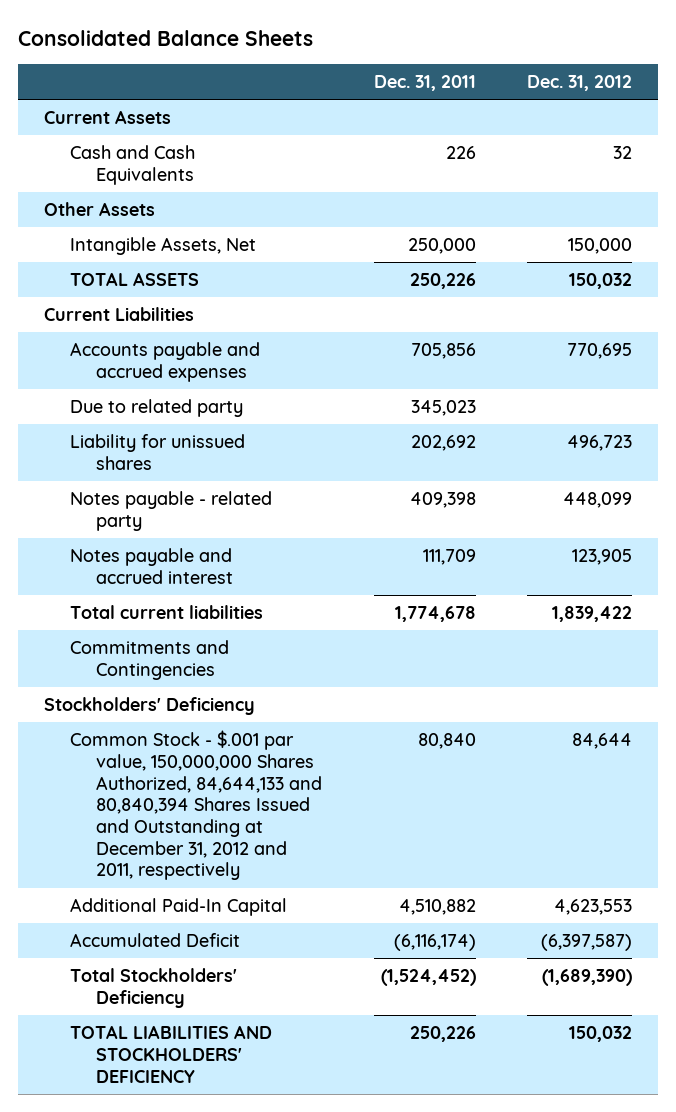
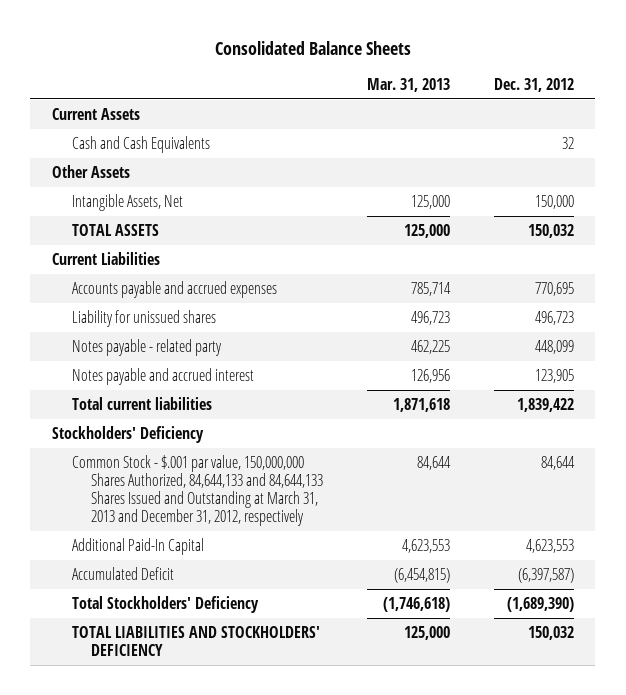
- | Dec. 31, 2011 | Dec. 31, 2012
+ | Mar. 31, 2013 | Dec. 31, 2012
- Due to related party | 345,023 |
- Commitments and Contingencies
- Common Stock - $.001 par value, 150,000,000 Shares Authorized, 84,644,133 and 80,840,394 Shares Issued and Outstanding at December 31, 2012 and 2011, respectively | 80,840 | 84,644
+ Common Stock - $.001 par value, 150,000,000 Shares Authorized, 84,644,133 and 84,644,133 Shares Issued and Outstanding at March 31, 2013 and December 31, 2012, respectively | 84,644 | 84,644

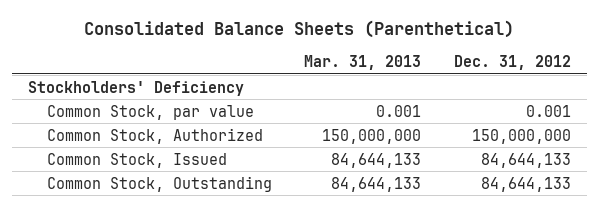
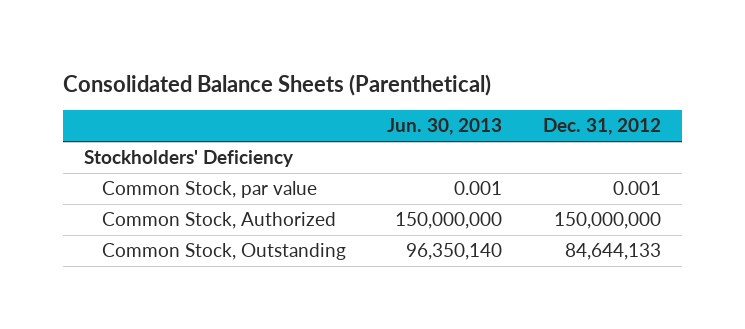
- | Mar. 31, 2013 | Dec. 31, 2012
+ | Jun. 30, 2013 | Dec. 31, 2012
- Common Stock, Issued | 84,644,133 | 84,644,133

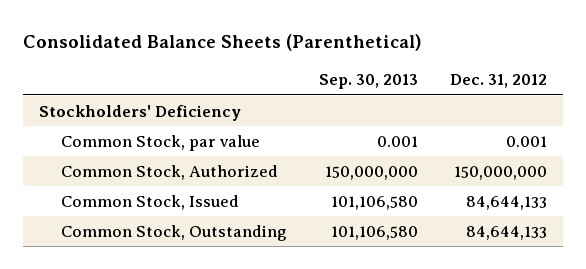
- | Jun. 30, 2013 | Dec. 31, 2012
+ | Sep. 30, 2013 | Dec. 31, 2012
+ Common Stock, Issued | 101,106,580 | 84,644,133

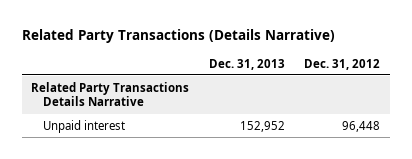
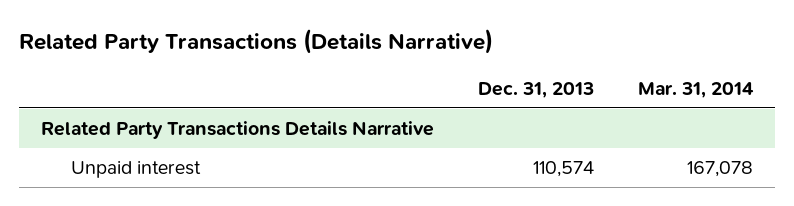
- | Dec. 31, 2013 | Dec. 31, 2012
+ | Dec. 31, 2013 | Mar. 31, 2014
- Unpaid interest | 152,952 | 96,448
+ Unpaid interest | 110,574 | 167,078

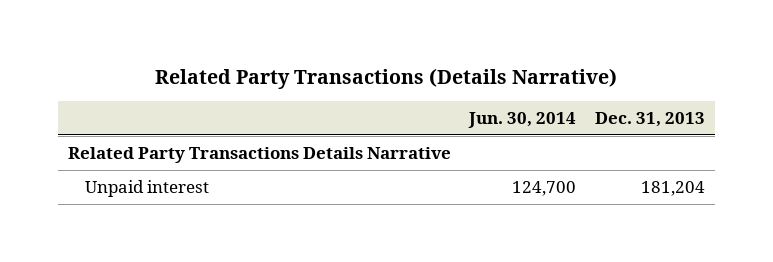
- | Dec. 31, 2013 | Mar. 31, 2014
+ | Jun. 30, 2014 | Dec. 31, 2013
- Unpaid interest | 110,574 | 167,078
+ Unpaid interest | 124,700 | 181,204

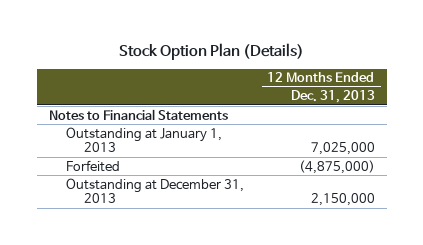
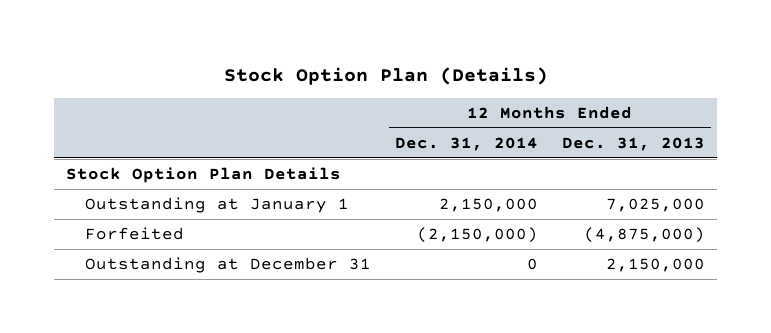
- | 12 Months Ended Dec. 31, 2013
+ | 12 Months Ended Dec. 31, 2014 | 12 Months Ended Dec. 31, 2013
- Notes to Financial Statements
- Outstanding at January 1, 2013 | 7,025,000
+ Stock Option Plan Details
+ Outstanding at January 1 | 2,150,000 | 7,025,000
- Outstanding at December 31, 2013 | 2,150,000
+ Outstanding at December 31 | 0 | 2,150,000

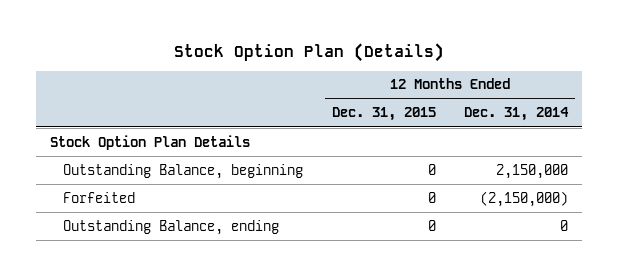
- | 12 Months Ended Dec. 31, 2014 | 12 Months Ended Dec. 31, 2013
+ | 12 Months Ended Dec. 31, 2015 | 12 Months Ended Dec. 31, 2014
- Outstanding at January 1 | 2,150,000 | 7,025,000
+ Outstanding Balance, beginning | 0 | 2,150,000
- Outstanding at December 31 | 0 | 2,150,000
+ Outstanding Balance, ending | 0 | 0

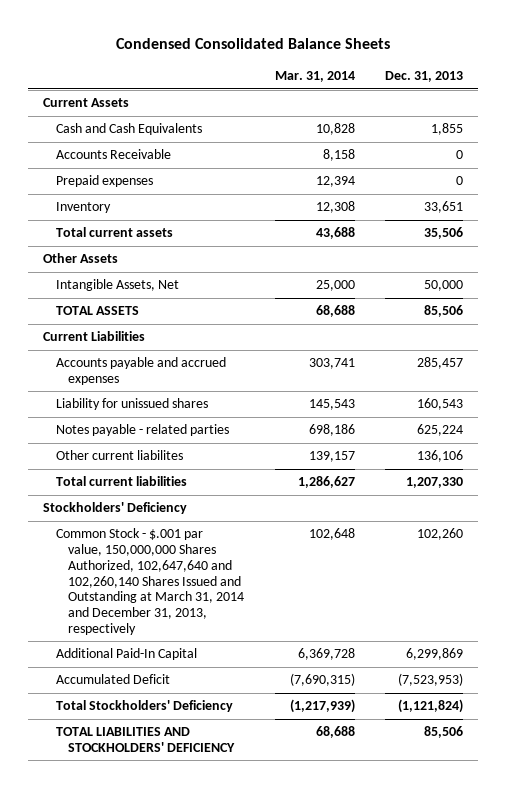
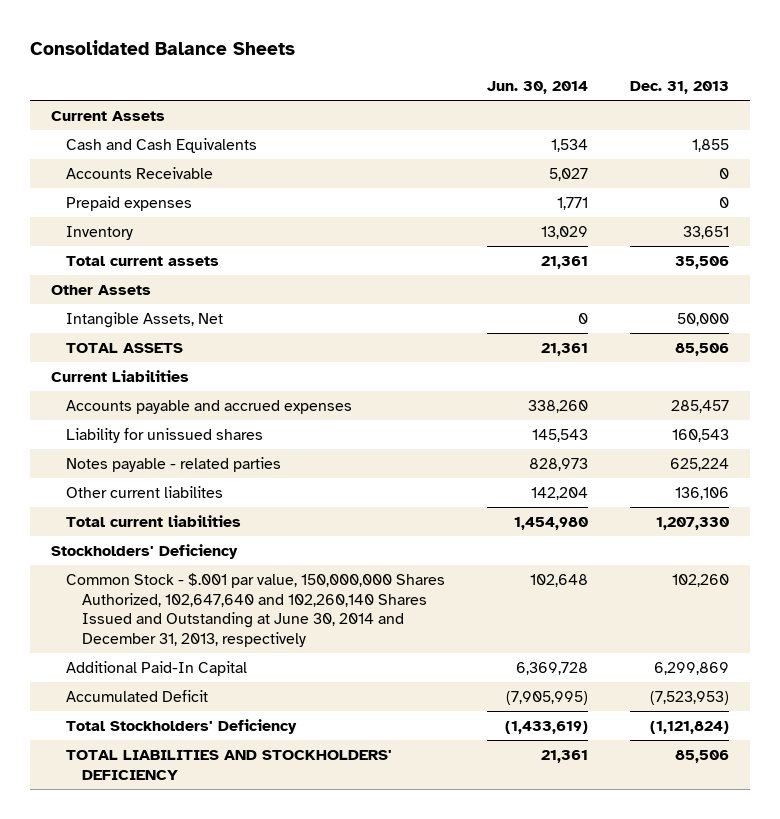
- Condensed Consolidated Balance Sheets
+ Consolidated Balance Sheets
- | Mar. 31, 2014 | Dec. 31, 2013
+ | Jun. 30, 2014 | Dec. 31, 2013
- Common Stock - $.001 par value, 150,000,000 Shares Authorized, 102,647,640 and 102,260,140 Shares Issued and Outstanding at March 31, 2014 and December 31, 2013, respectively | 102,648 | 102,260
+ Common Stock - $.001 par value, 150,000,000 Shares Authorized, 102,647,640 and 102,260,140 Shares Issued and Outstanding at June 30, 2014 and December 31, 2013, respectively | 102,648 | 102,260

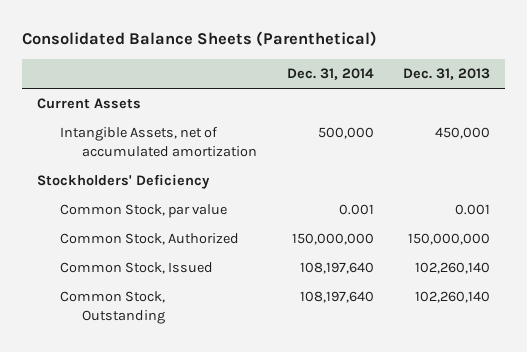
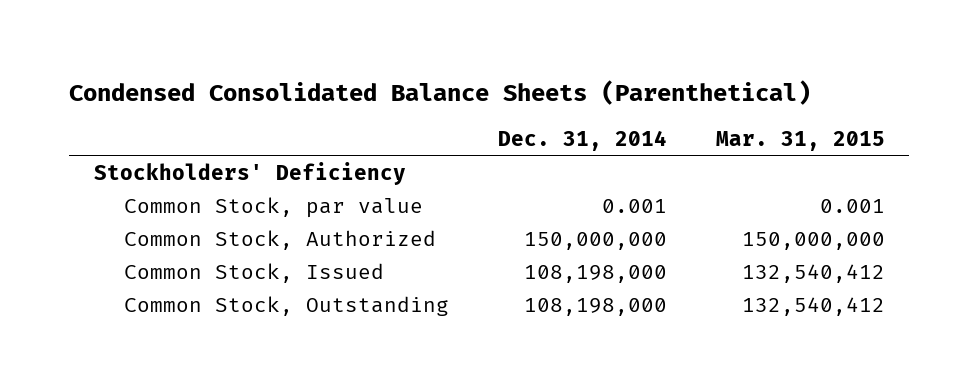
- Consolidated Balance Sheets (Parenthetical)
+ Condensed Consolidated Balance Sheets (Parenthetical)
- | Dec. 31, 2014 | Dec. 31, 2013
+ | Dec. 31, 2014 | Mar. 31, 2015
- Current Assets
- Intangible Assets, net of accumulated amortization | 500,000 | 450,000
- Common Stock, Issued | 108,197,640 | 102,260,140
- Common Stock, Outstanding | 108,197,640 | 102,260,140
+ Common Stock, Issued | 108,198,000 | 132,540,412
+ Common Stock, Outstanding | 108,198,000 | 132,540,412

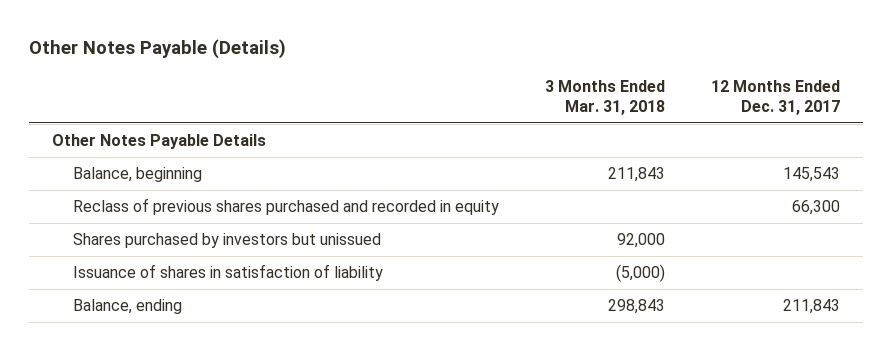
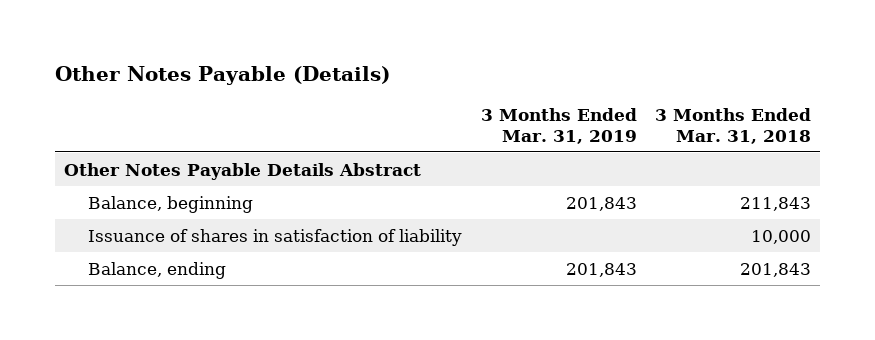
- | 3 Months Ended Mar. 31, 2018 | 12 Months Ended Dec. 31, 2017
+ | 3 Months Ended Mar. 31, 2019 | 3 Months Ended Mar. 31, 2018
- Other Notes Payable Details
+ Other Notes Payable Details Abstract
- Reclass of previous shares purchased and recorded in equity | | 66,300
- Shares purchased by investors but unissued | 92,000 |
- Issuance of shares in satisfaction of liability | (5,000) |
- Balance, ending | 298,843 | 211,843
+ Issuance of shares in satisfaction of liability | | 10,000
+ Balance, ending | 201,843 | 201,843

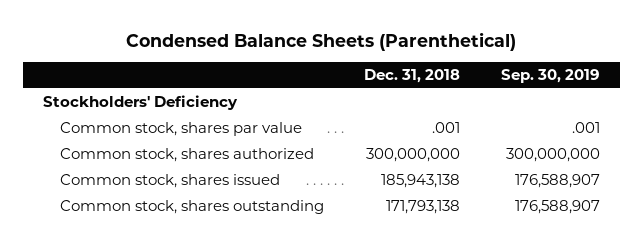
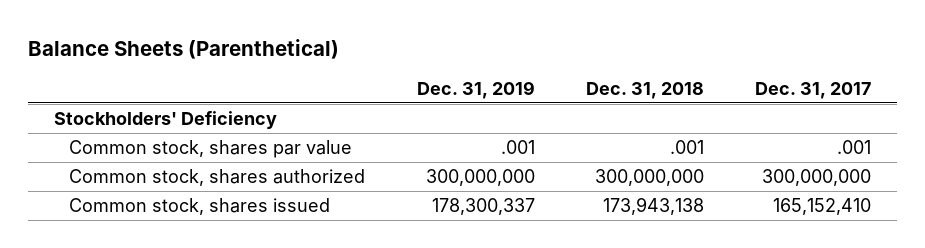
- Condensed Balance Sheets (Parenthetical)
+ Balance Sheets (Parenthetical)
- | Dec. 31, 2018 | Sep. 30, 2019
+ | Dec. 31, 2019 | Dec. 31, 2018 | Dec. 31, 2017
- Common stock, shares issued | 185,943,138 | 176,588,907
- Common stock, shares outstanding | 171,793,138 | 176,588,907
+ Common stock, shares issued | 178,300,337 | 173,943,138 | 165,152,410

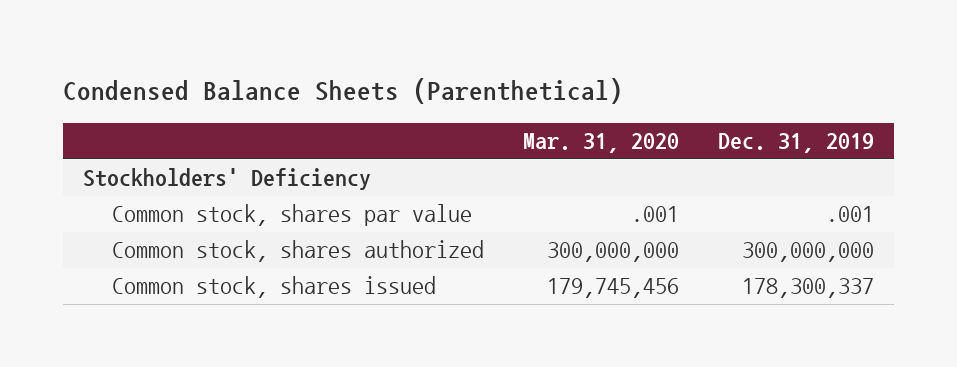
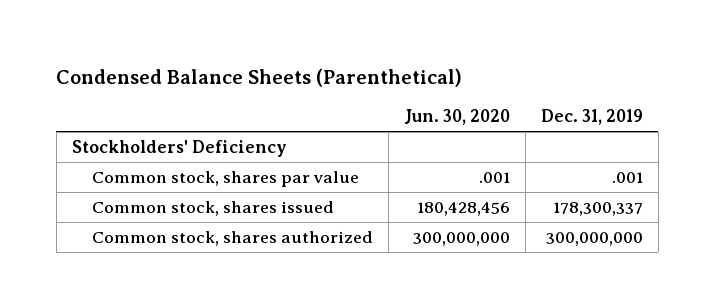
- | Mar. 31, 2020 | Dec. 31, 2019
+ | Jun. 30, 2020 | Dec. 31, 2019
moved down: Common stock, shares authorized | 300,000,000 | 300,000,000

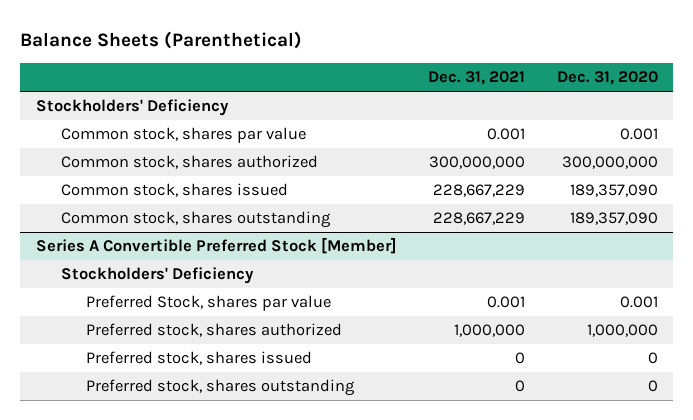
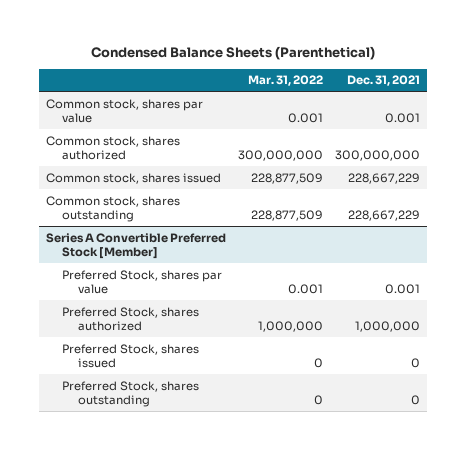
- Balance Sheets (Parenthetical)
+ Condensed Balance Sheets (Parenthetical)
- | Dec. 31, 2021 | Dec. 31, 2020
+ | Mar. 31, 2022 | Dec. 31, 2021
- Stockholders' Deficiency
@ Series A Convertible Preferred Stock [Member]
- Stockholders' Deficiency
- Preferred stock, shares authorized | 1,000,000 | 1,000,000
- Preferred stock, shares issued | 0 | 0
- Preferred stock, shares outstanding | 0 | 0
+ Preferred Stock, shares authorized | 1,000,000 | 1,000,000
+ Preferred Stock, shares issued | 0 | 0
+ Preferred Stock, shares outstanding | 0 | 0

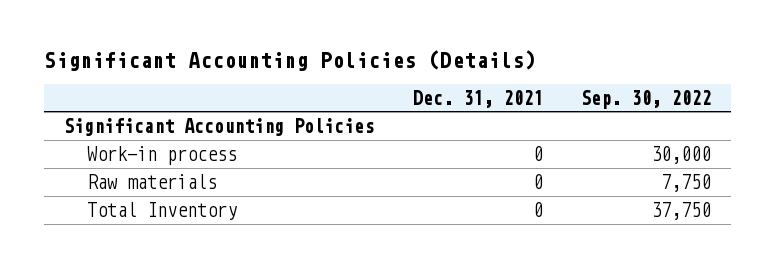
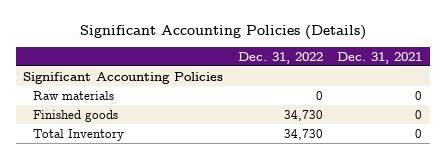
- | Dec. 31, 2021 | Sep. 30, 2022
+ | Dec. 31, 2022 | Dec. 31, 2021
- Work-in process | 0 | 30,000
+ Finished goods | 34,730 | 0

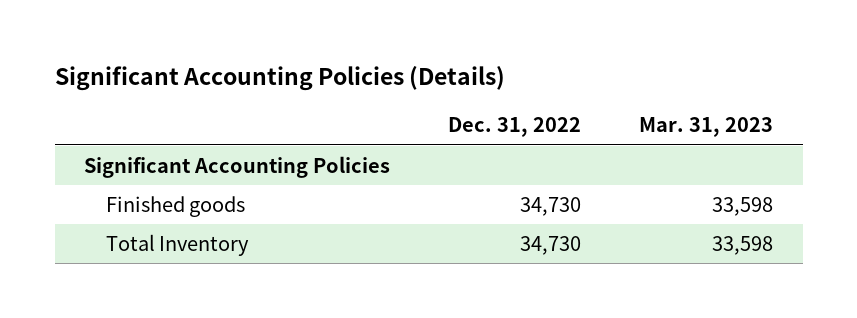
- | Dec. 31, 2022 | Dec. 31, 2021
+ | Dec. 31, 2022 | Mar. 31, 2023
- Raw materials | 0 | 0

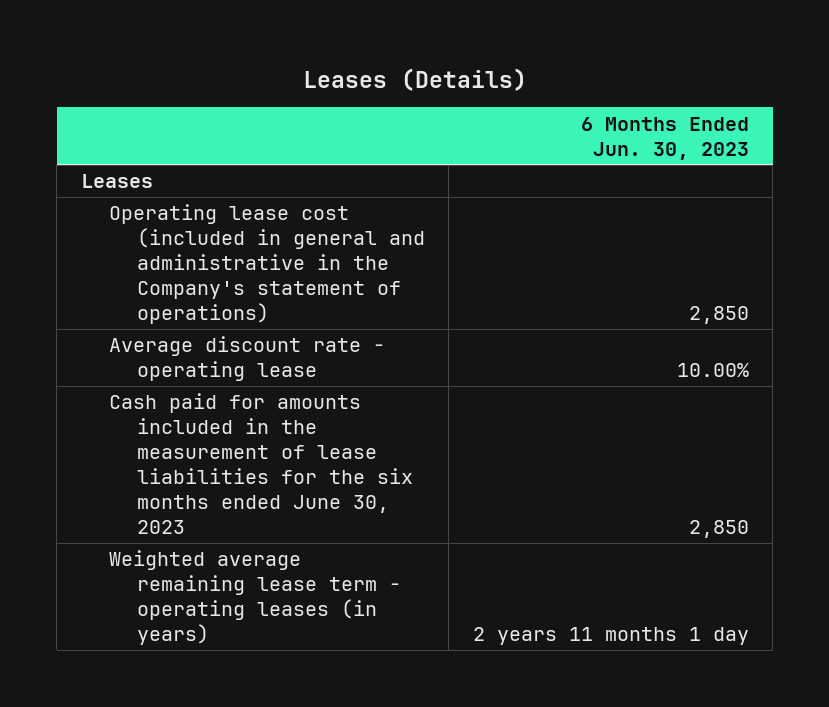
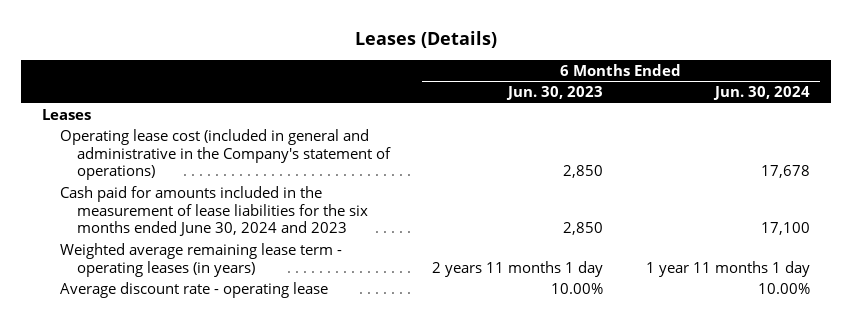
- | 6 Months Ended Jun. 30, 2023
+ | 6 Months Ended Jun. 30, 2023 | 6 Months Ended Jun. 30, 2024
- Cash paid for amounts included in the measurement of lease liabilities for the six months ended June 30, 2023 | 2,850
+ Cash paid for amounts included in the measurement of lease liabilities for the six months ended June 30, 2024 and 2023 | 2,850 | 17,100
moved down: Average discount rate - operating lease | 10.00% | 10.00%

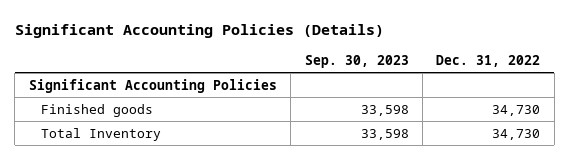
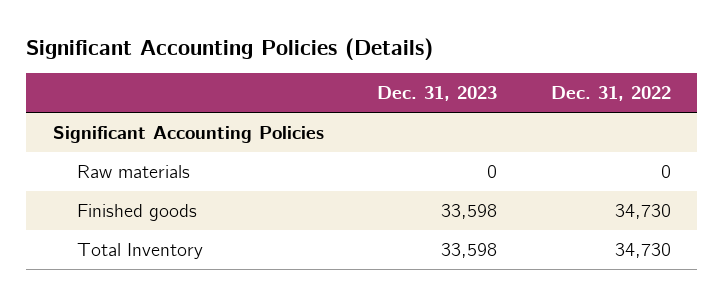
- | Sep. 30, 2023 | Dec. 31, 2022
+ | Dec. 31, 2023 | Dec. 31, 2022
+ Raw materials | 0 | 0

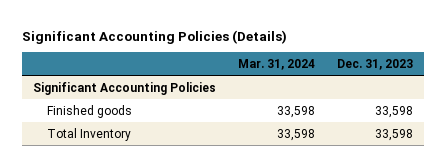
- | Dec. 31, 2023 | Dec. 31, 2022
+ | Mar. 31, 2024 | Dec. 31, 2023
- Raw materials | 0 | 0

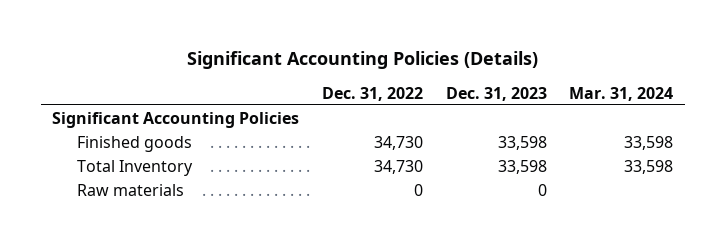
- | Mar. 31, 2024 | Dec. 31, 2023
+ | Dec. 31, 2022 | Dec. 31, 2023 | Mar. 31, 2024
+ Raw materials | 0 | 0 |

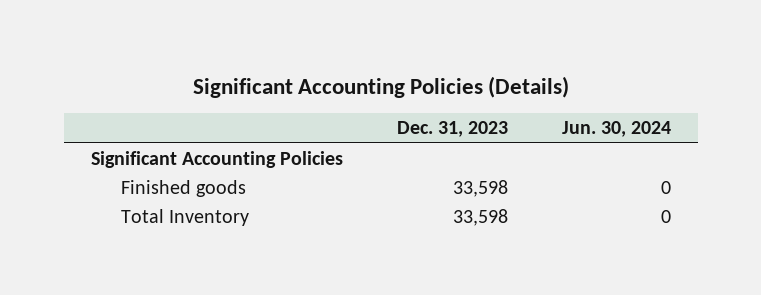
- | Dec. 31, 2022 | Dec. 31, 2023 | Mar. 31, 2024
+ | Dec. 31, 2023 | Jun. 30, 2024
- Raw materials | 0 | 0 |

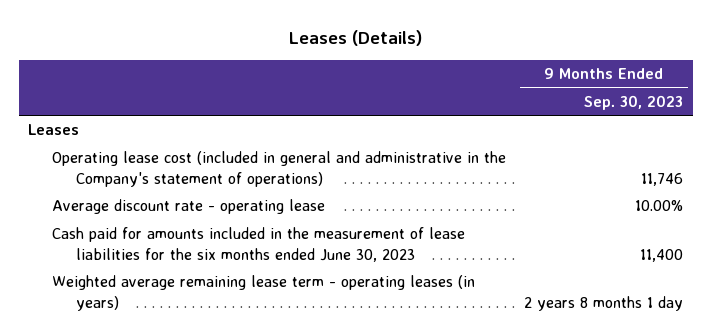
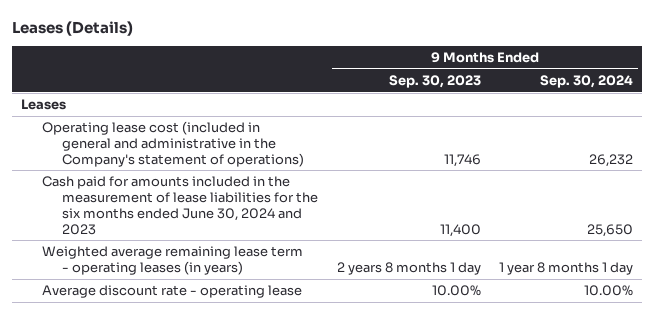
- | 9 Months Ended Sep. 30, 2023
+ | 9 Months Ended Sep. 30, 2023 | 9 Months Ended Sep. 30, 2024
- Cash paid for amounts included in the measurement of lease liabilities for the six months ended June 30, 2023 | 11,400
+ Cash paid for amounts included in the measurement of lease liabilities for the six months ended June 30, 2024 and 2023 | 11,400 | 25,650
moved down: Average discount rate - operating lease | 10.00% | 10.00%

